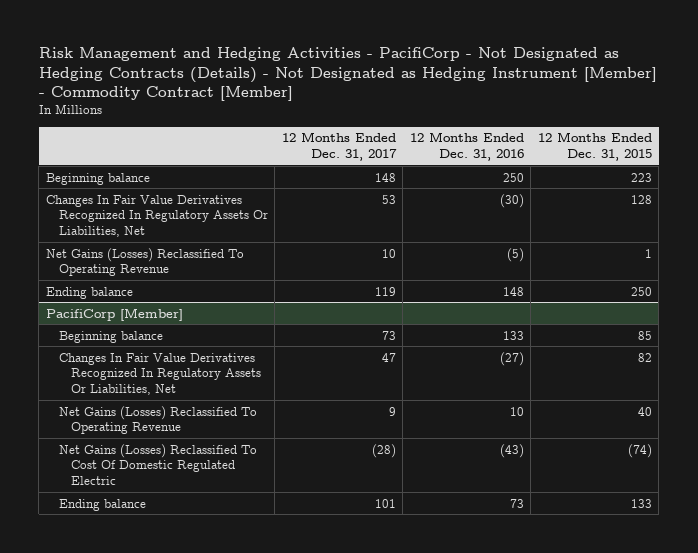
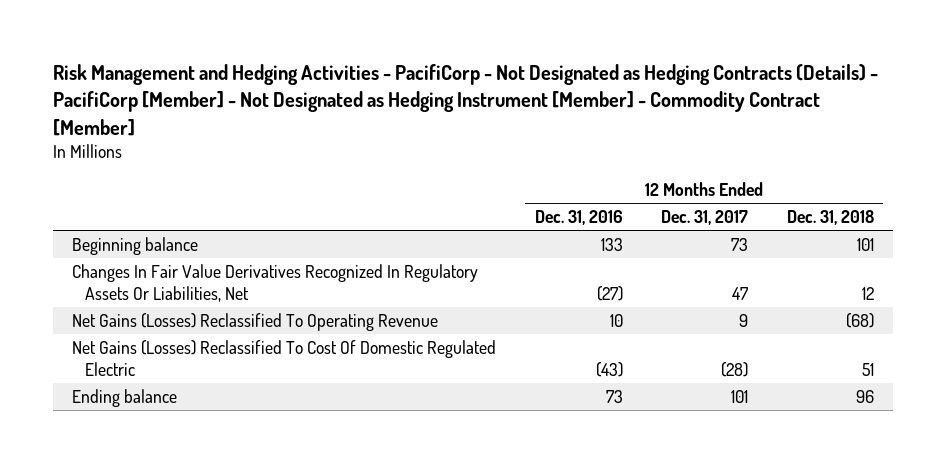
- Risk Management and Hedging Activities - PacifiCorp - Not Designated as Hedging Contracts (Details) - Not Designated as Hedging Instrument [Member] - Commodity Contract [Member]
+ Risk Management and Hedging Activities - PacifiCorp - Not Designated as Hedging Contracts (Details) - PacifiCorp [Member] - Not Designated as Hedging Instrument [Member] - Commodity Contract [Member]
- | 12 Months Ended Dec. 31, 2017 | 12 Months Ended Dec. 31, 2016 | 12 Months Ended Dec. 31, 2015
+ | 12 Months Ended Dec. 31, 2016 | 12 Months Ended Dec. 31, 2017 | 12 Months Ended Dec. 31, 2018
- Beginning balance | 148 | 250 | 223
- Changes In Fair Value Derivatives Recognized In Regulatory Assets Or Liabilities, Net | 53 | (30) | 128
- Net Gains (Losses) Reclassified To Operating Revenue | 10 | (5) | 1
- Ending balance | 119 | 148 | 250
- PacifiCorp [Member]

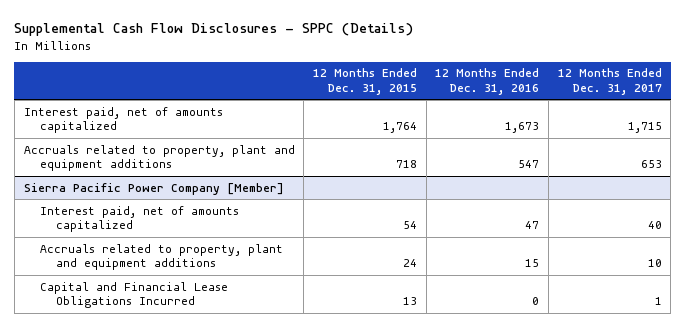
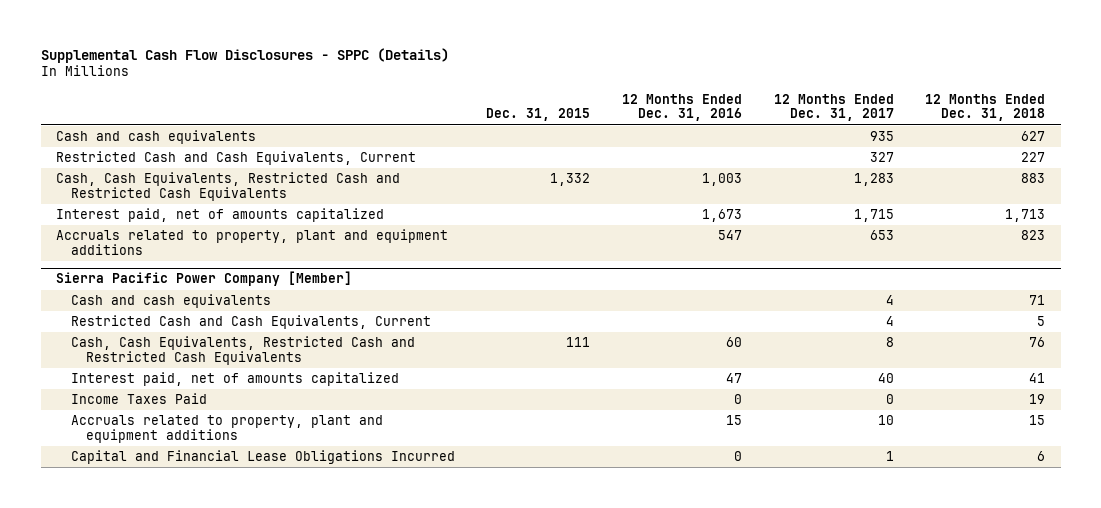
- | 12 Months Ended Dec. 31, 2015 | 12 Months Ended Dec. 31, 2016 | 12 Months Ended Dec. 31, 2017
+ | Dec. 31, 2015 | 12 Months Ended Dec. 31, 2016 | 12 Months Ended Dec. 31, 2017 | 12 Months Ended Dec. 31, 2018
+ Cash and cash equivalents | | | 935 | 627
+ Restricted Cash and Cash Equivalents, Current | | | 327 | 227
+ Cash, Cash Equivalents, Restricted Cash and Restricted Cash Equivalents | 1,332 | 1,003 | 1,283 | 883
@ Sierra Pacific Power Company [Member]
+ Cash and cash equivalents | | | 4 | 71
+ Restricted Cash and Cash Equivalents, Current | | | 4 | 5
+ Cash, Cash Equivalents, Restricted Cash and Restricted Cash Equivalents | 111 | 60 | 8 | 76
+ Income Taxes Paid | | 0 | 0 | 19

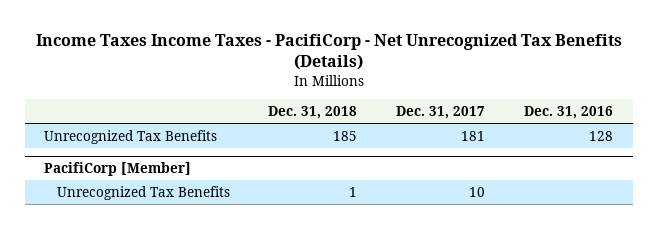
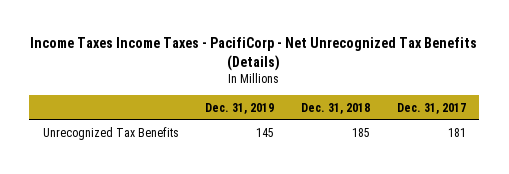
- | Dec. 31, 2018 | Dec. 31, 2017 | Dec. 31, 2016
+ | Dec. 31, 2019 | Dec. 31, 2018 | Dec. 31, 2017
- PacifiCorp [Member]
- Unrecognized Tax Benefits | 1 | 10 |

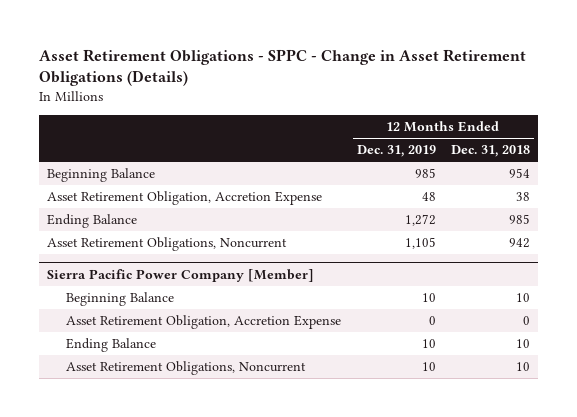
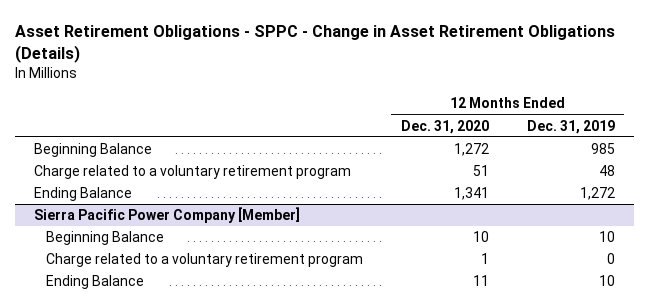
- | 12 Months Ended Dec. 31, 2019 | 12 Months Ended Dec. 31, 2018
+ | 12 Months Ended Dec. 31, 2020 | 12 Months Ended Dec. 31, 2019
- Asset Retirement Obligation, Accretion Expense | 48 | 38
+ Charge related to a voluntary retirement program | 51 | 48
- Asset Retirement Obligations, Noncurrent | 1,105 | 942
@ Sierra Pacific Power Company [Member]
- Asset Retirement Obligation, Accretion Expense | 0 | 0
+ Charge related to a voluntary retirement program | 1 | 0
- Asset Retirement Obligations, Noncurrent | 10 | 10

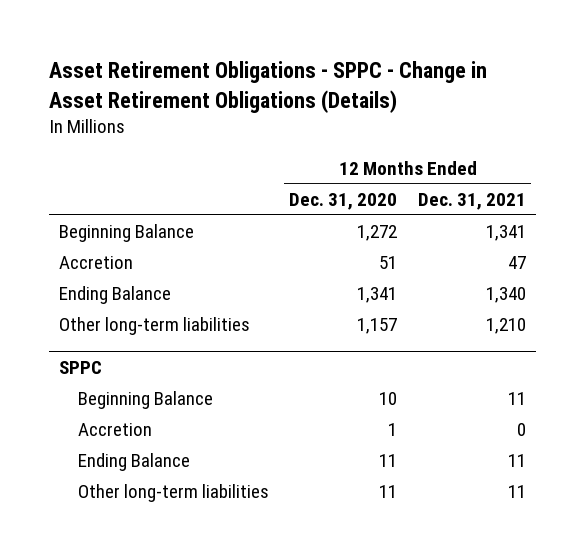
- | 12 Months Ended Dec. 31, 2020 | 12 Months Ended Dec. 31, 2019
+ | 12 Months Ended Dec. 31, 2020 | 12 Months Ended Dec. 31, 2021
- Charge related to a voluntary retirement program | 51 | 48
+ Accretion | 51 | 47
- Sierra Pacific Power Company [Member]
+ Other long-term liabilities | 1,157 | 1,210
+ SPPC
- Charge related to a voluntary retirement program | 1 | 0
+ Accretion | 1 | 0
+ Other long-term liabilities | 11 | 11

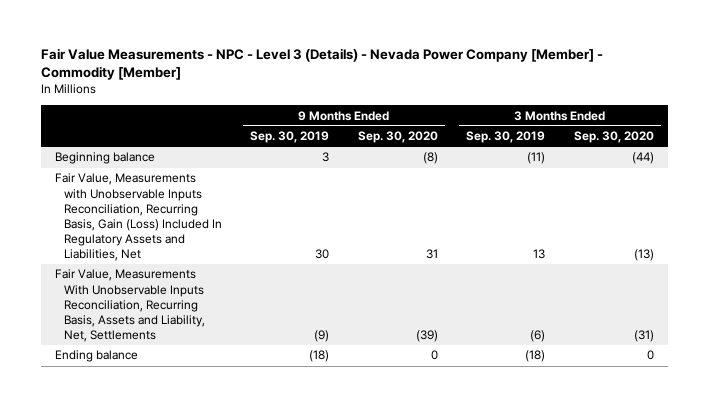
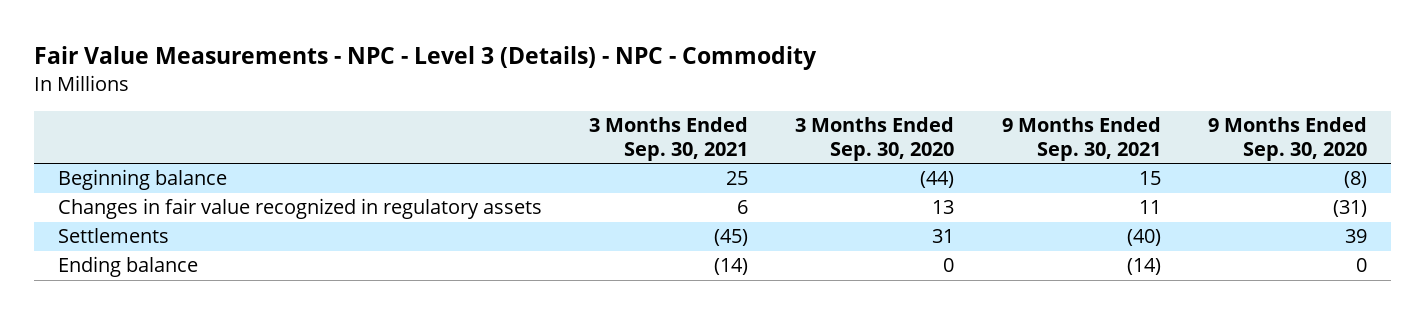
- Fair Value Measurements - NPC - Level 3 (Details) - Nevada Power Company [Member] - Commodity [Member]
+ Fair Value Measurements - NPC - Level 3 (Details) - NPC - Commodity
- | 9 Months Ended Sep. 30, 2019 | 9 Months Ended Sep. 30, 2020 | 3 Months Ended Sep. 30, 2019 | 3 Months Ended Sep. 30, 2020
+ | 3 Months Ended Sep. 30, 2021 | 3 Months Ended Sep. 30, 2020 | 9 Months Ended Sep. 30, 2021 | 9 Months Ended Sep. 30, 2020
- Fair Value, Measurements with Unobservable Inputs Reconciliation, Recurring Basis, Gain (Loss) Included In Regulatory Assets and Liabilities, Net | 30 | 31 | 13 | (13)
- Fair Value, Measurements With Unobservable Inputs Reconciliation, Recurring Basis, Assets and Liability, Net, Settlements | (9) | (39) | (6) | (31)
+ Changes in fair value recognized in regulatory assets | 6 | 13 | 11 | (31)
+ Settlements | (45) | 31 | (40) | 39

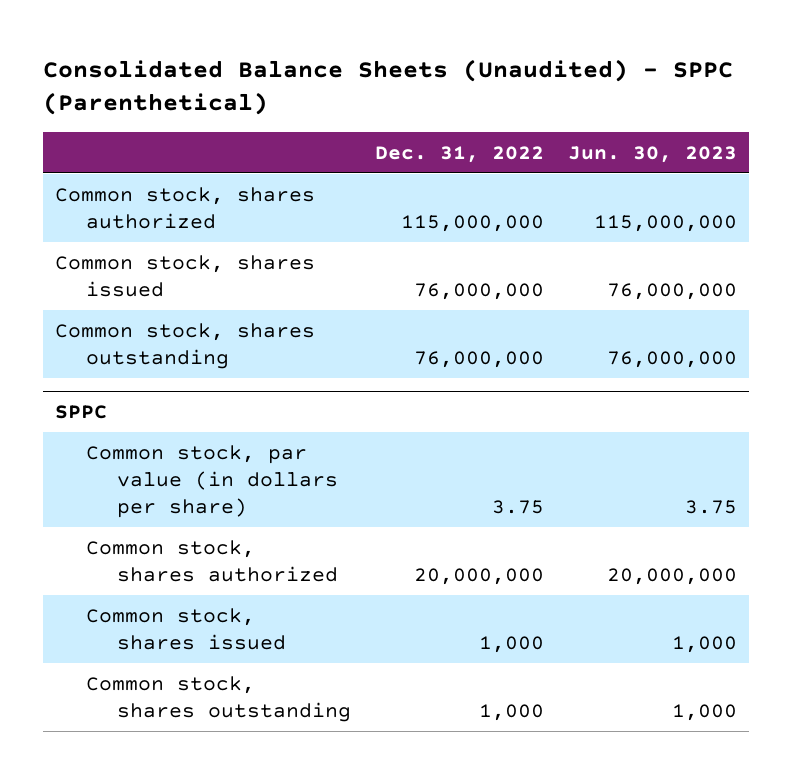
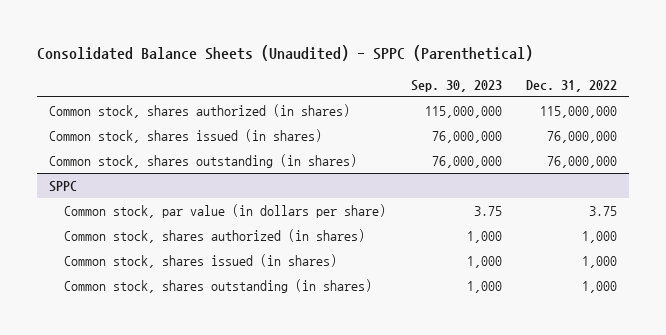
- | Dec. 31, 2022 | Jun. 30, 2023
+ | Sep. 30, 2023 | Dec. 31, 2022
- Common stock, shares authorized | 115,000,000 | 115,000,000
- Common stock, shares issued | 76,000,000 | 76,000,000
- Common stock, shares outstanding | 76,000,000 | 76,000,000
+ Common stock, shares authorized (in shares) | 115,000,000 | 115,000,000
+ Common stock, shares issued (in shares) | 76,000,000 | 76,000,000
+ Common stock, shares outstanding (in shares) | 76,000,000 | 76,000,000
@ SPPC
- Common stock, shares authorized | 20,000,000 | 20,000,000
- Common stock, shares issued | 1,000 | 1,000
- Common stock, shares outstanding | 1,000 | 1,000
+ Common stock, shares authorized (in shares) | 1,000 | 1,000
+ Common stock, shares issued (in shares) | 1,000 | 1,000
+ Common stock, shares outstanding (in shares) | 1,000 | 1,000

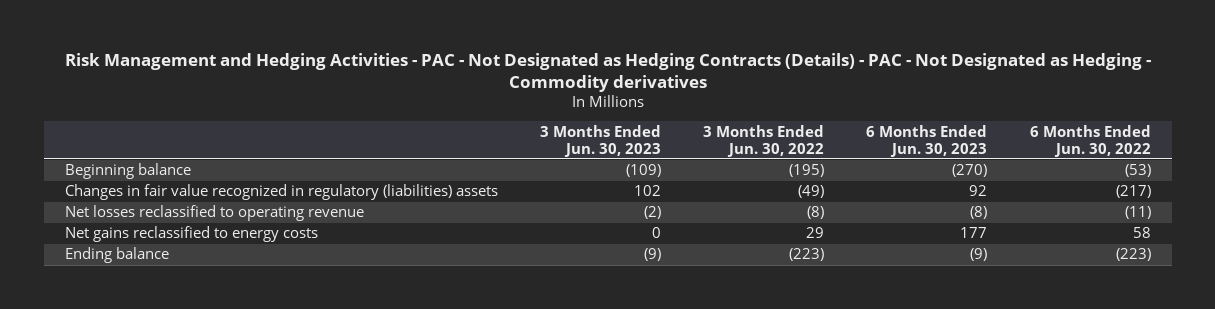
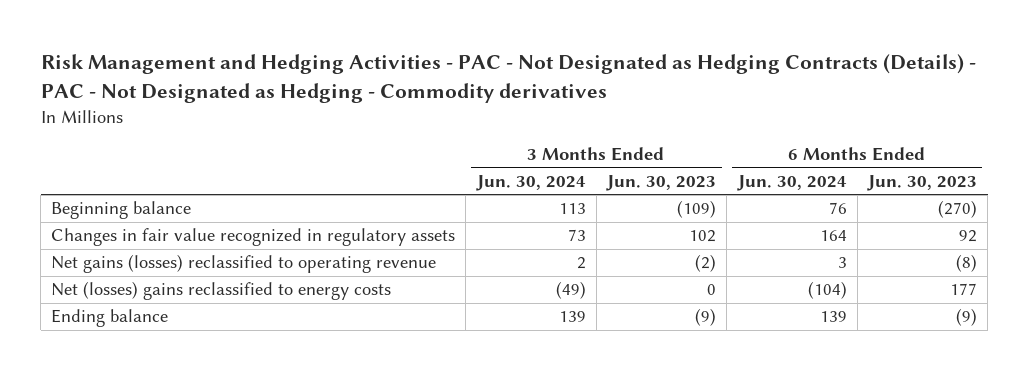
- | 3 Months Ended Jun. 30, 2023 | 3 Months Ended Jun. 30, 2022 | 6 Months Ended Jun. 30, 2023 | 6 Months Ended Jun. 30, 2022
+ | 3 Months Ended Jun. 30, 2024 | 3 Months Ended Jun. 30, 2023 | 6 Months Ended Jun. 30, 2024 | 6 Months Ended Jun. 30, 2023
- Changes in fair value recognized in regulatory (liabilities) assets | 102 | (49) | 92 | (217)
- Net losses reclassified to operating revenue | (2) | (8) | (8) | (11)
- Net gains reclassified to energy costs | 0 | 29 | 177 | 58
+ Changes in fair value recognized in regulatory assets | 73 | 102 | 164 | 92
+ Net gains (losses) reclassified to operating revenue | 2 | (2) | 3 | (8)
+ Net (losses) gains reclassified to energy costs | (49) | 0 | (104) | 177

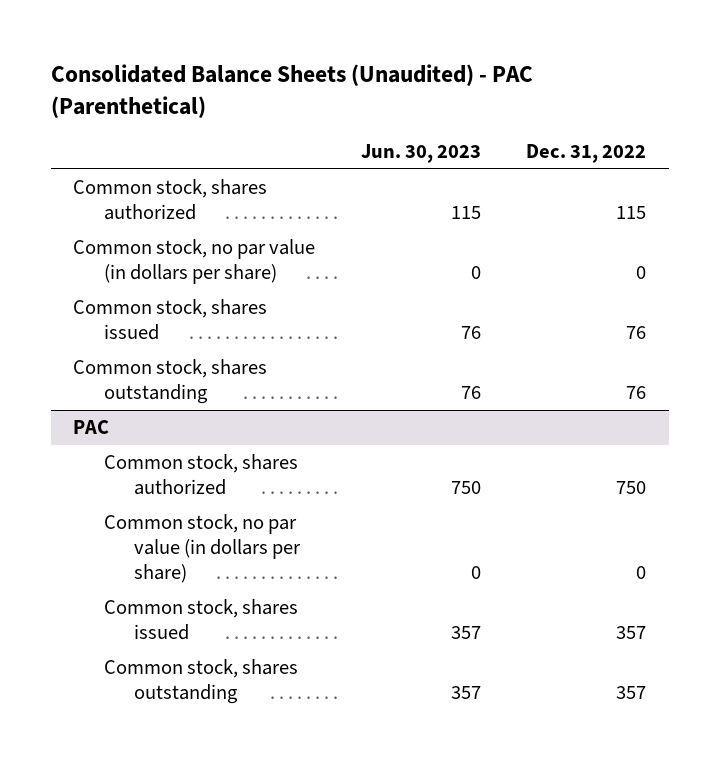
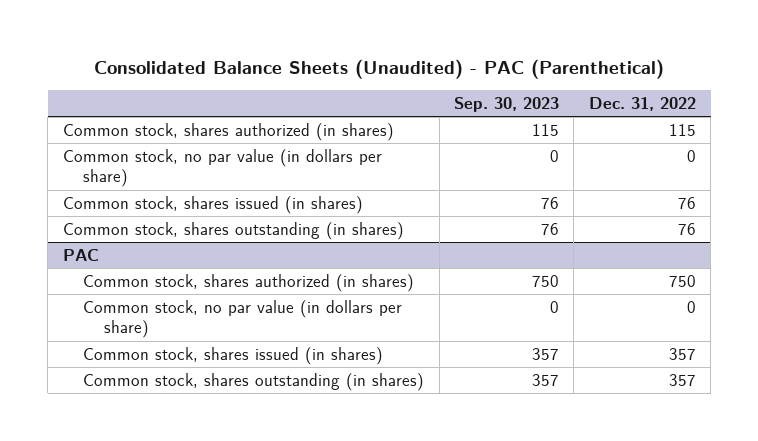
- | Jun. 30, 2023 | Dec. 31, 2022
+ | Sep. 30, 2023 | Dec. 31, 2022
- Common stock, shares authorized | 115 | 115
+ Common stock, shares authorized (in shares) | 115 | 115
- Common stock, shares issued | 76 | 76
- Common stock, shares outstanding | 76 | 76
+ Common stock, shares issued (in shares) | 76 | 76
+ Common stock, shares outstanding (in shares) | 76 | 76
@ PAC
- Common stock, shares authorized | 750 | 750
+ Common stock, shares authorized (in shares) | 750 | 750
- Common stock, shares issued | 357 | 357
- Common stock, shares outstanding | 357 | 357
+ Common stock, shares issued (in shares) | 357 | 357
+ Common stock, shares outstanding (in shares) | 357 | 357

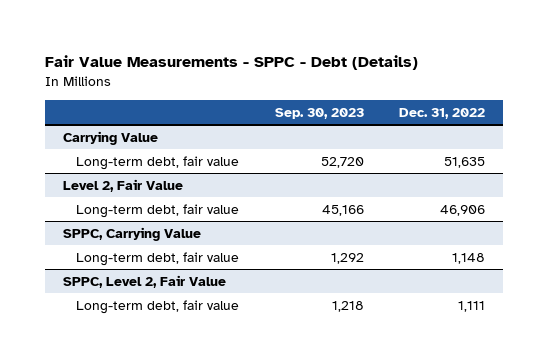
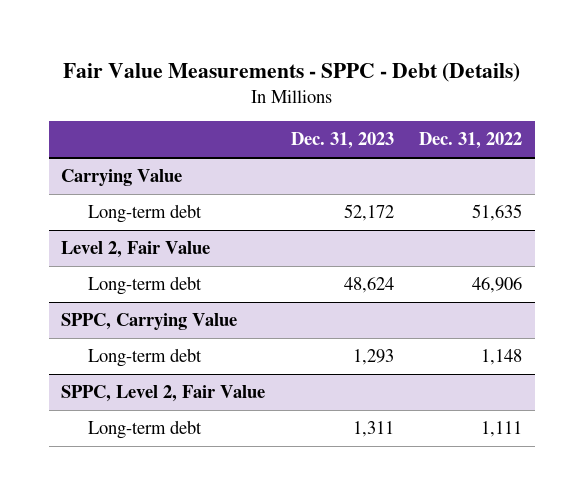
- | Sep. 30, 2023 | Dec. 31, 2022
+ | Dec. 31, 2023 | Dec. 31, 2022
@ Carrying Value
- Long-term debt, fair value | 52,720 | 51,635
+ Long-term debt | 52,172 | 51,635
@ Level 2, Fair Value
- Long-term debt, fair value | 45,166 | 46,906
+ Long-term debt | 48,624 | 46,906
@ SPPC, Carrying Value
- Long-term debt, fair value | 1,292 | 1,148
+ Long-term debt | 1,293 | 1,148
@ SPPC, Level 2, Fair Value
- Long-term debt, fair value | 1,218 | 1,111
+ Long-term debt | 1,311 | 1,111

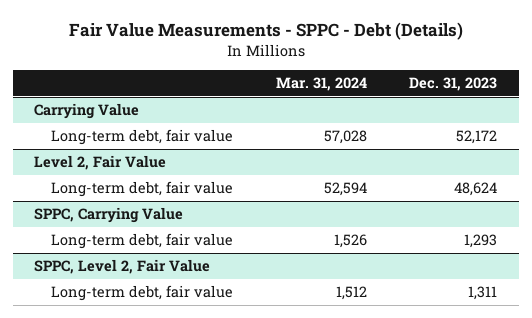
- | Dec. 31, 2023 | Dec. 31, 2022
+ | Mar. 31, 2024 | Dec. 31, 2023
@ Carrying Value
- Long-term debt | 52,172 | 51,635
+ Long-term debt, fair value | 57,028 | 52,172
@ Level 2, Fair Value
- Long-term debt | 48,624 | 46,906
+ Long-term debt, fair value | 52,594 | 48,624
@ SPPC, Carrying Value
- Long-term debt | 1,293 | 1,148
+ Long-term debt, fair value | 1,526 | 1,293
@ SPPC, Level 2, Fair Value
- Long-term debt | 1,311 | 1,111
+ Long-term debt, fair value | 1,512 | 1,311

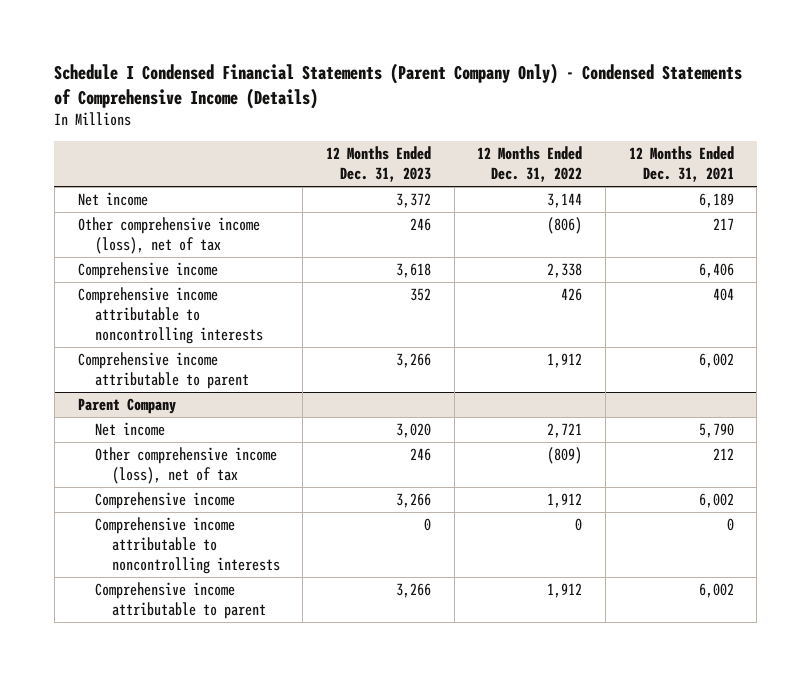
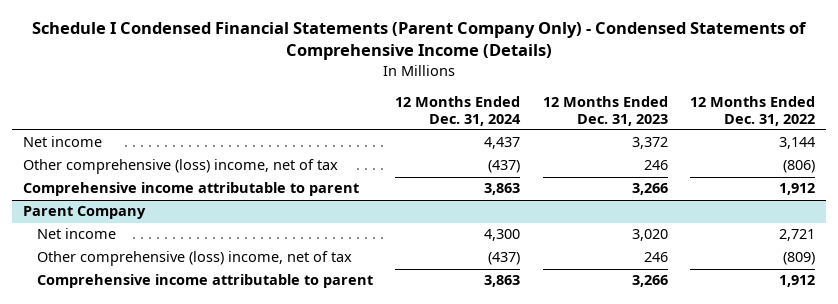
- | 12 Months Ended Dec. 31, 2023 | 12 Months Ended Dec. 31, 2022 | 12 Months Ended Dec. 31, 2021
+ | 12 Months Ended Dec. 31, 2024 | 12 Months Ended Dec. 31, 2023 | 12 Months Ended Dec. 31, 2022
- Other comprehensive income (loss), net of tax | 246 | (806) | 217
- Comprehensive income | 3,618 | 2,338 | 6,406
- Comprehensive income attributable to noncontrolling interests | 352 | 426 | 404
+ Other comprehensive (loss) income, net of tax | (437) | 246 | (806)
@ Parent Company
- Other comprehensive income (loss), net of tax | 246 | (809) | 212
- Comprehensive income | 3,266 | 1,912 | 6,002
- Comprehensive income attributable to noncontrolling interests | 0 | 0 | 0
+ Other comprehensive (loss) income, net of tax | (437) | 246 | (809)

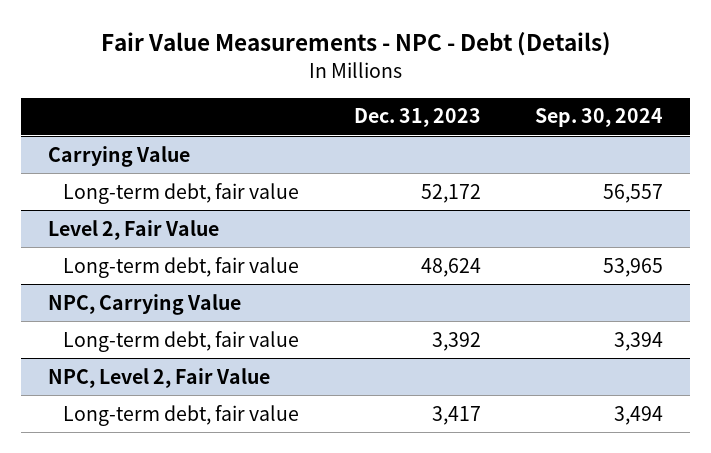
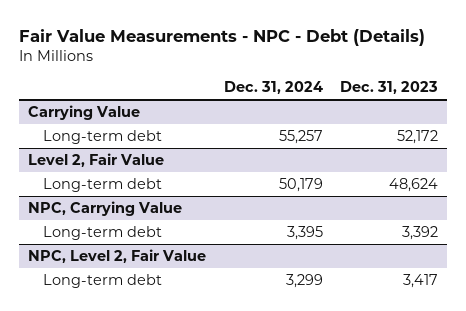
- | Dec. 31, 2023 | Sep. 30, 2024
+ | Dec. 31, 2024 | Dec. 31, 2023
@ Carrying Value
- Long-term debt, fair value | 52,172 | 56,557
+ Long-term debt | 55,257 | 52,172
@ Level 2, Fair Value
- Long-term debt, fair value | 48,624 | 53,965
+ Long-term debt | 50,179 | 48,624
@ NPC, Carrying Value
- Long-term debt, fair value | 3,392 | 3,394
+ Long-term debt | 3,395 | 3,392
@ NPC, Level 2, Fair Value
- Long-term debt, fair value | 3,417 | 3,494
+ Long-term debt | 3,299 | 3,417

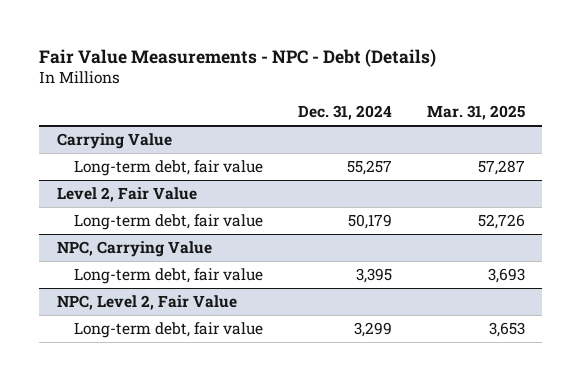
- | Dec. 31, 2024 | Dec. 31, 2023
+ | Dec. 31, 2024 | Mar. 31, 2025
@ Carrying Value
- Long-term debt | 55,257 | 52,172
+ Long-term debt, fair value | 55,257 | 57,287
@ Level 2, Fair Value
- Long-term debt | 50,179 | 48,624
+ Long-term debt, fair value | 50,179 | 52,726
@ NPC, Carrying Value
- Long-term debt | 3,395 | 3,392
+ Long-term debt, fair value | 3,395 | 3,693
@ NPC, Level 2, Fair Value
- Long-term debt | 3,299 | 3,417
+ Long-term debt, fair value | 3,299 | 3,653

